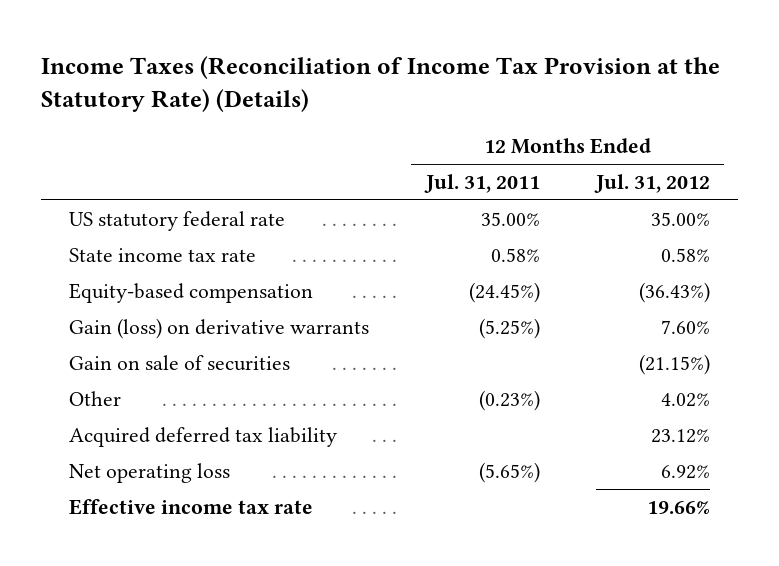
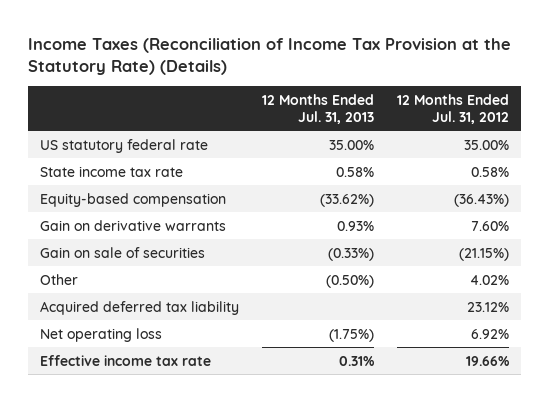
- | 12 Months Ended Jul. 31, 2011 | 12 Months Ended Jul. 31, 2012
+ | 12 Months Ended Jul. 31, 2013 | 12 Months Ended Jul. 31, 2012
- Gain (loss) on derivative warrants | (5.25%) | 7.60%
+ Gain on derivative warrants | 0.93% | 7.60%

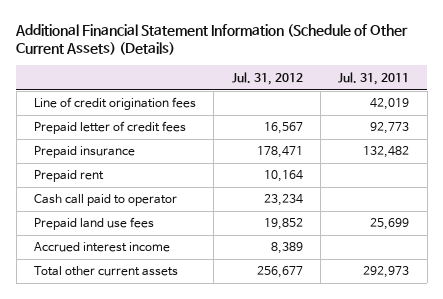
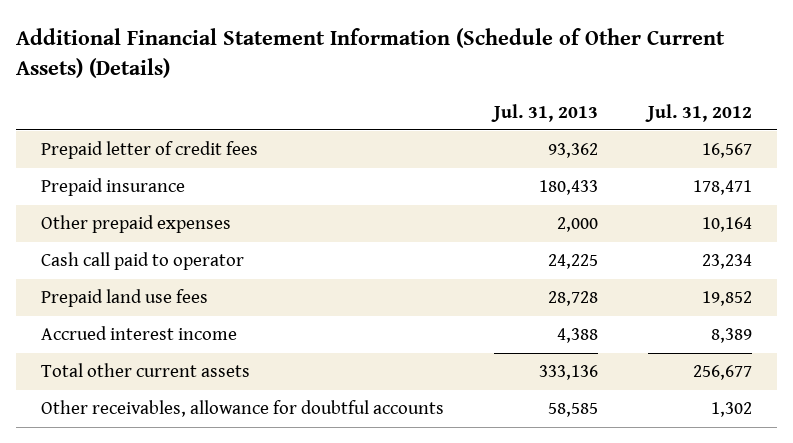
- | Jul. 31, 2012 | Jul. 31, 2011
+ | Jul. 31, 2013 | Jul. 31, 2012
- Line of credit origination fees | | 42,019
- Prepaid rent | 10,164 |
+ Other prepaid expenses | 2,000 | 10,164
+ Other receivables, allowance for doubtful accounts | 58,585 | 1,302

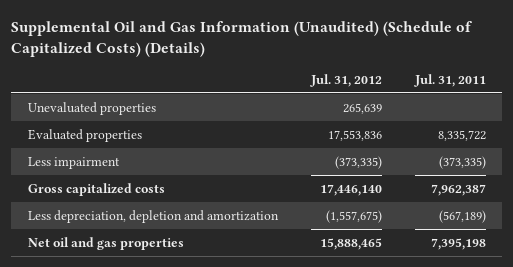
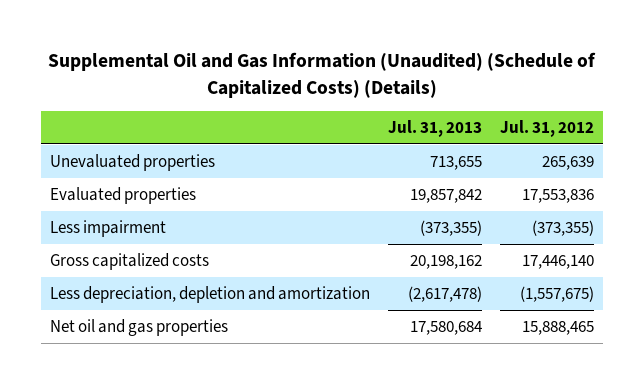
- | Jul. 31, 2012 | Jul. 31, 2011
+ | Jul. 31, 2013 | Jul. 31, 2012
- Less impairment | (373,335) | (373,335)
+ Less impairment | (373,355) | (373,355)

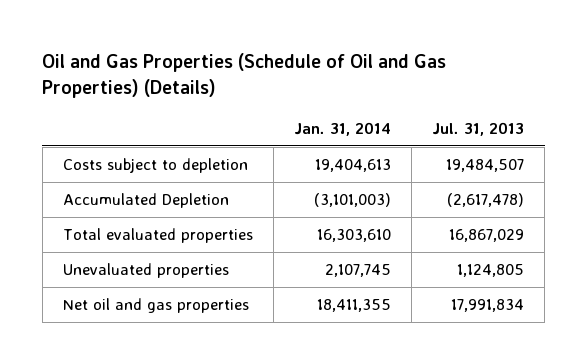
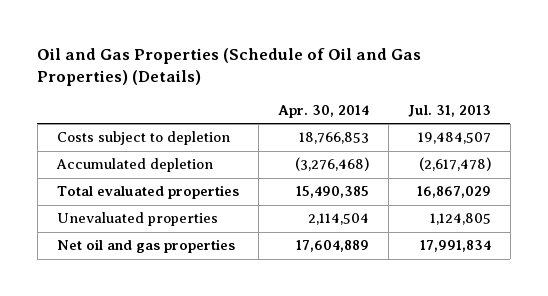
- | Jan. 31, 2014 | Jul. 31, 2013
+ | Apr. 30, 2014 | Jul. 31, 2013
- Accumulated Depletion | (3,101,003) | (2,617,478)
+ Accumulated depletion | (3,276,468) | (2,617,478)

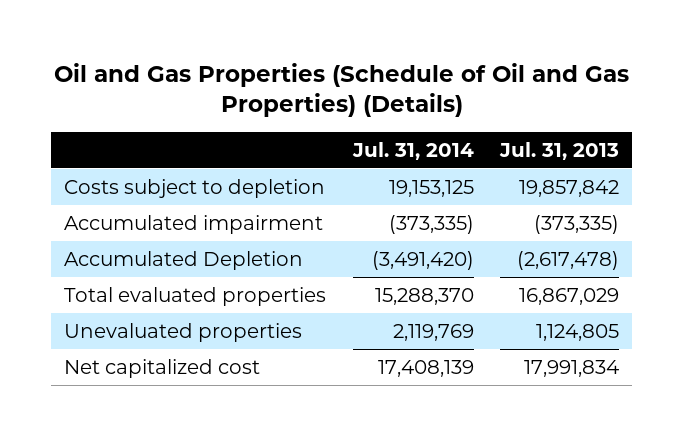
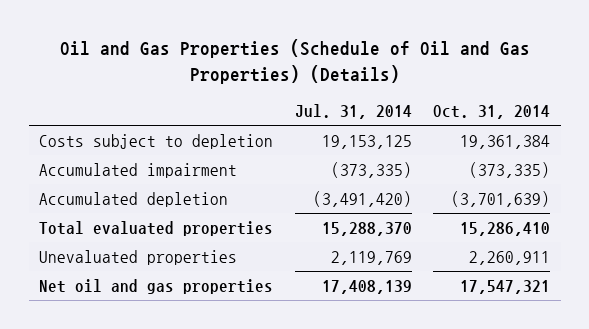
- | Jul. 31, 2014 | Jul. 31, 2013
+ | Jul. 31, 2014 | Oct. 31, 2014
- Accumulated Depletion | (3,491,420) | (2,617,478)
+ Accumulated depletion | (3,491,420) | (3,701,639)
- Net capitalized cost | 17,408,139 | 17,991,834
+ Net oil and gas properties | 17,408,139 | 17,547,321

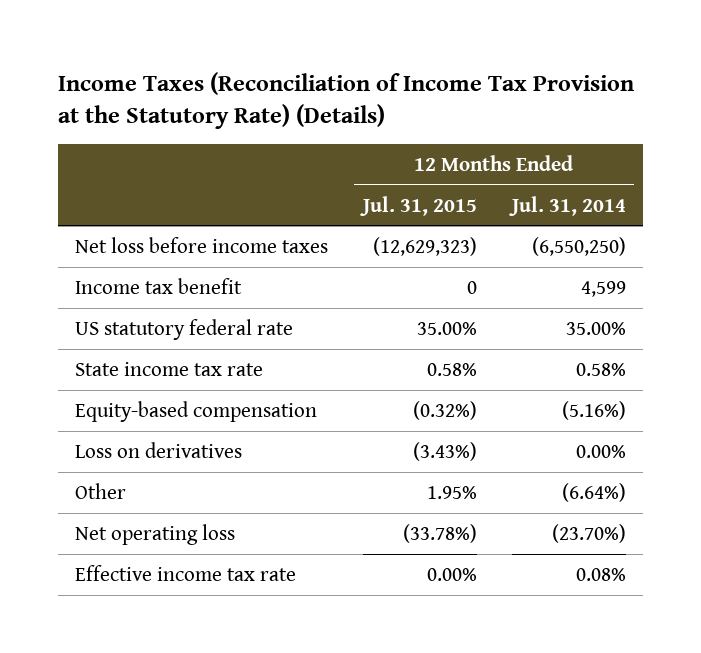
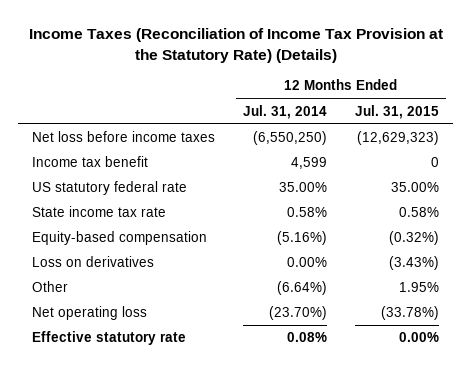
- | 12 Months Ended Jul. 31, 2015 | 12 Months Ended Jul. 31, 2014
+ | 12 Months Ended Jul. 31, 2014 | 12 Months Ended Jul. 31, 2015
- Effective income tax rate | 0.00% | 0.08%
+ Effective statutory rate | 0.08% | 0.00%

